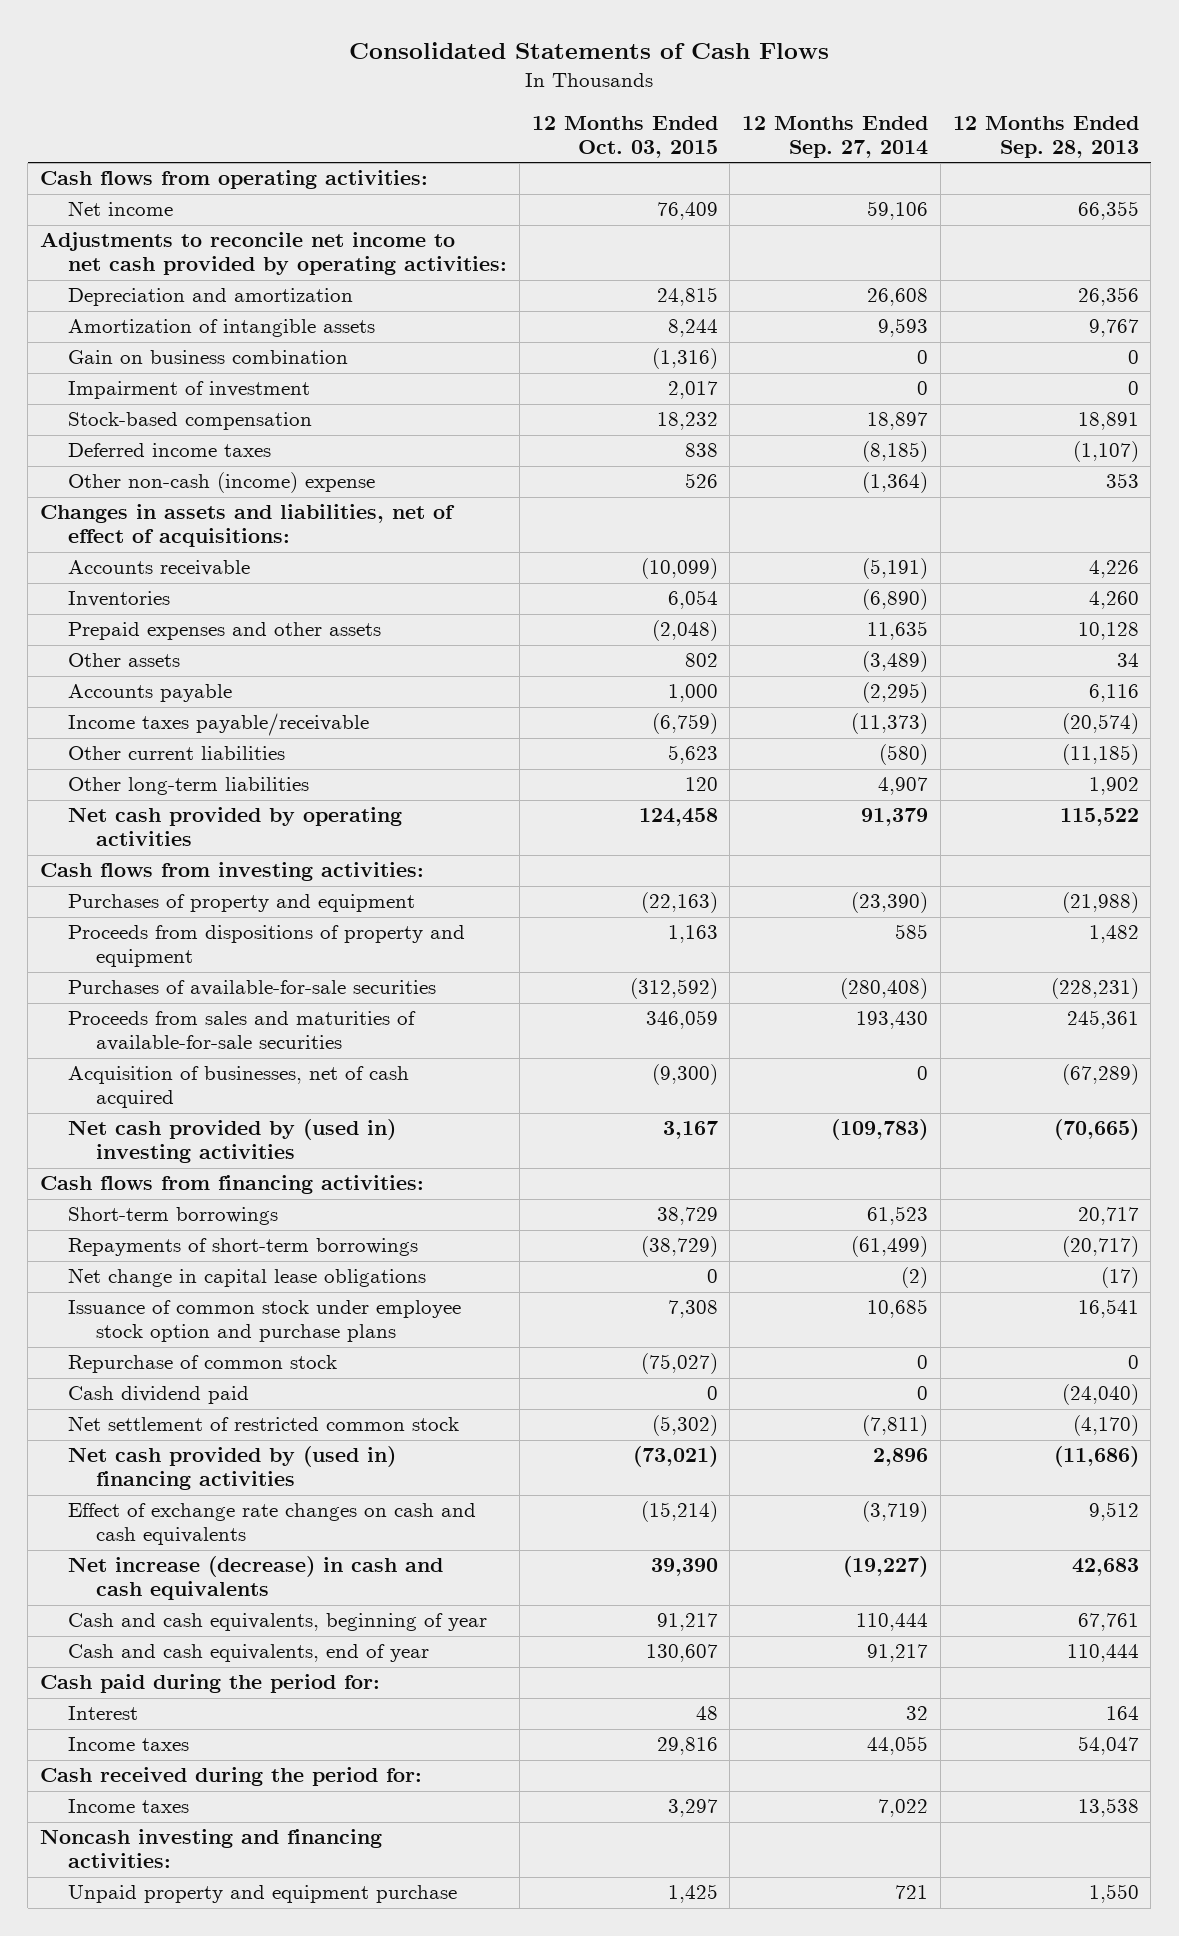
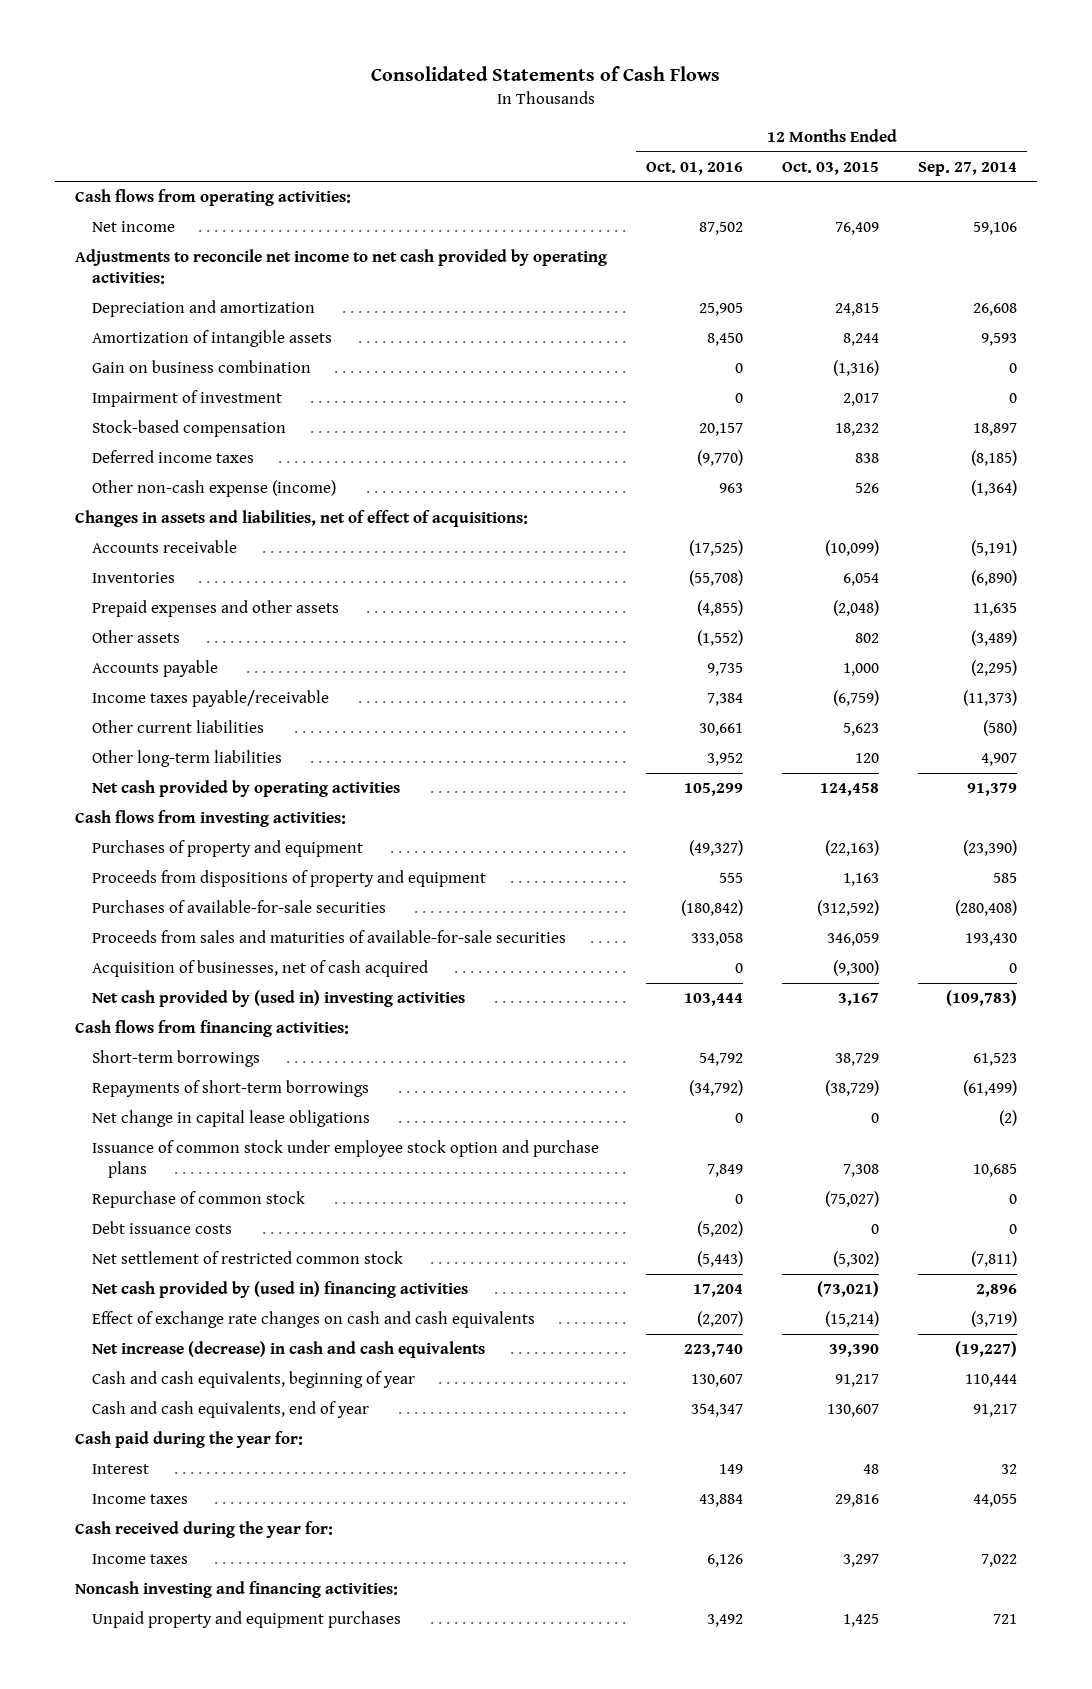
- | 12 Months Ended Oct. 03, 2015 | 12 Months Ended Sep. 27, 2014 | 12 Months Ended Sep. 28, 2013
+ | 12 Months Ended Oct. 01, 2016 | 12 Months Ended Oct. 03, 2015 | 12 Months Ended Sep. 27, 2014
- Other non-cash (income) expense | 526 | (1,364) | 353
+ Other non-cash expense (income) | 963 | 526 | (1,364)
- Cash dividend paid | 0 | 0 | (24,040)
+ Debt issuance costs | (5,202) | 0 | 0
- Cash paid during the period for:
+ Cash paid during the year for:
- Cash received during the period for:
+ Cash received during the year for:
- Unpaid property and equipment purchase | 1,425 | 721 | 1,550
+ Unpaid property and equipment purchases | 3,492 | 1,425 | 721

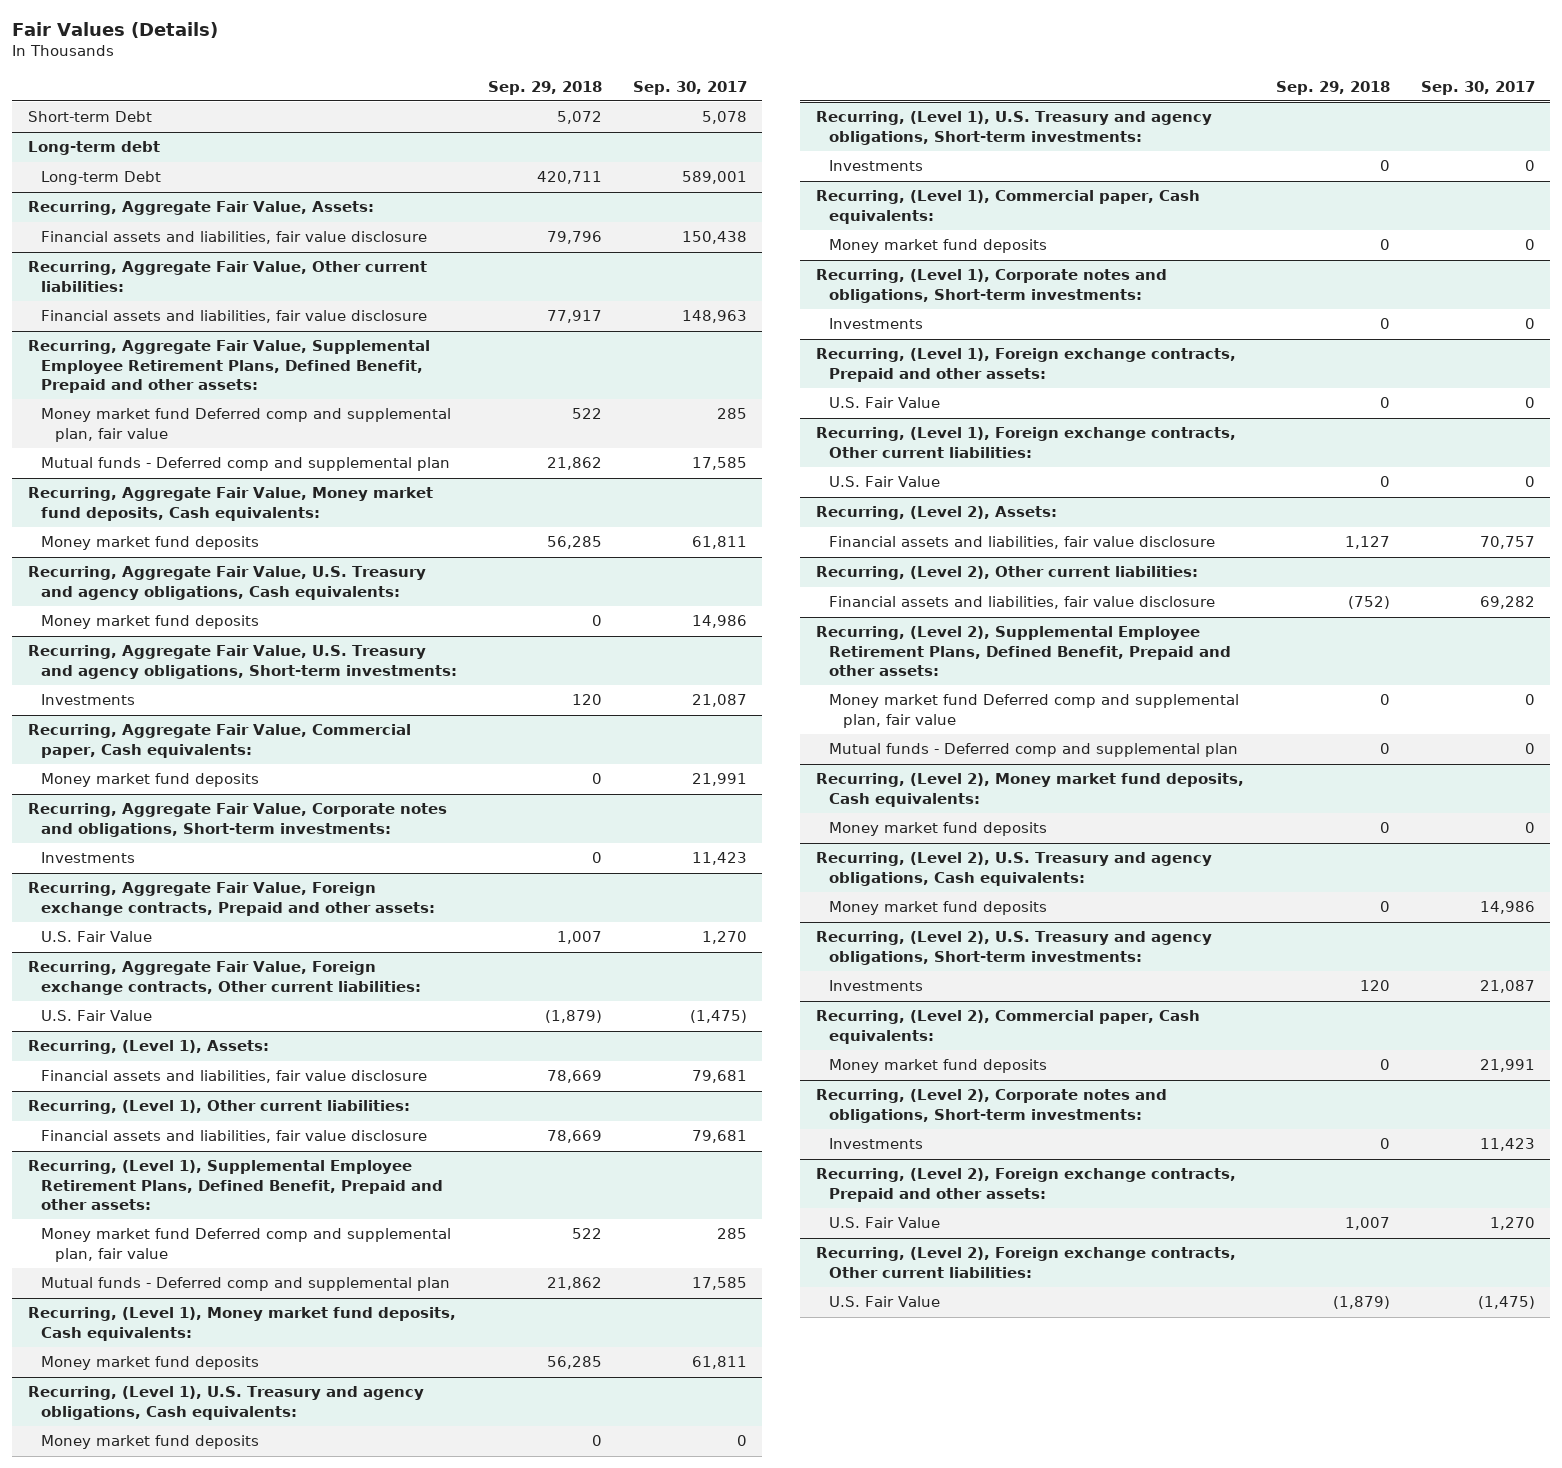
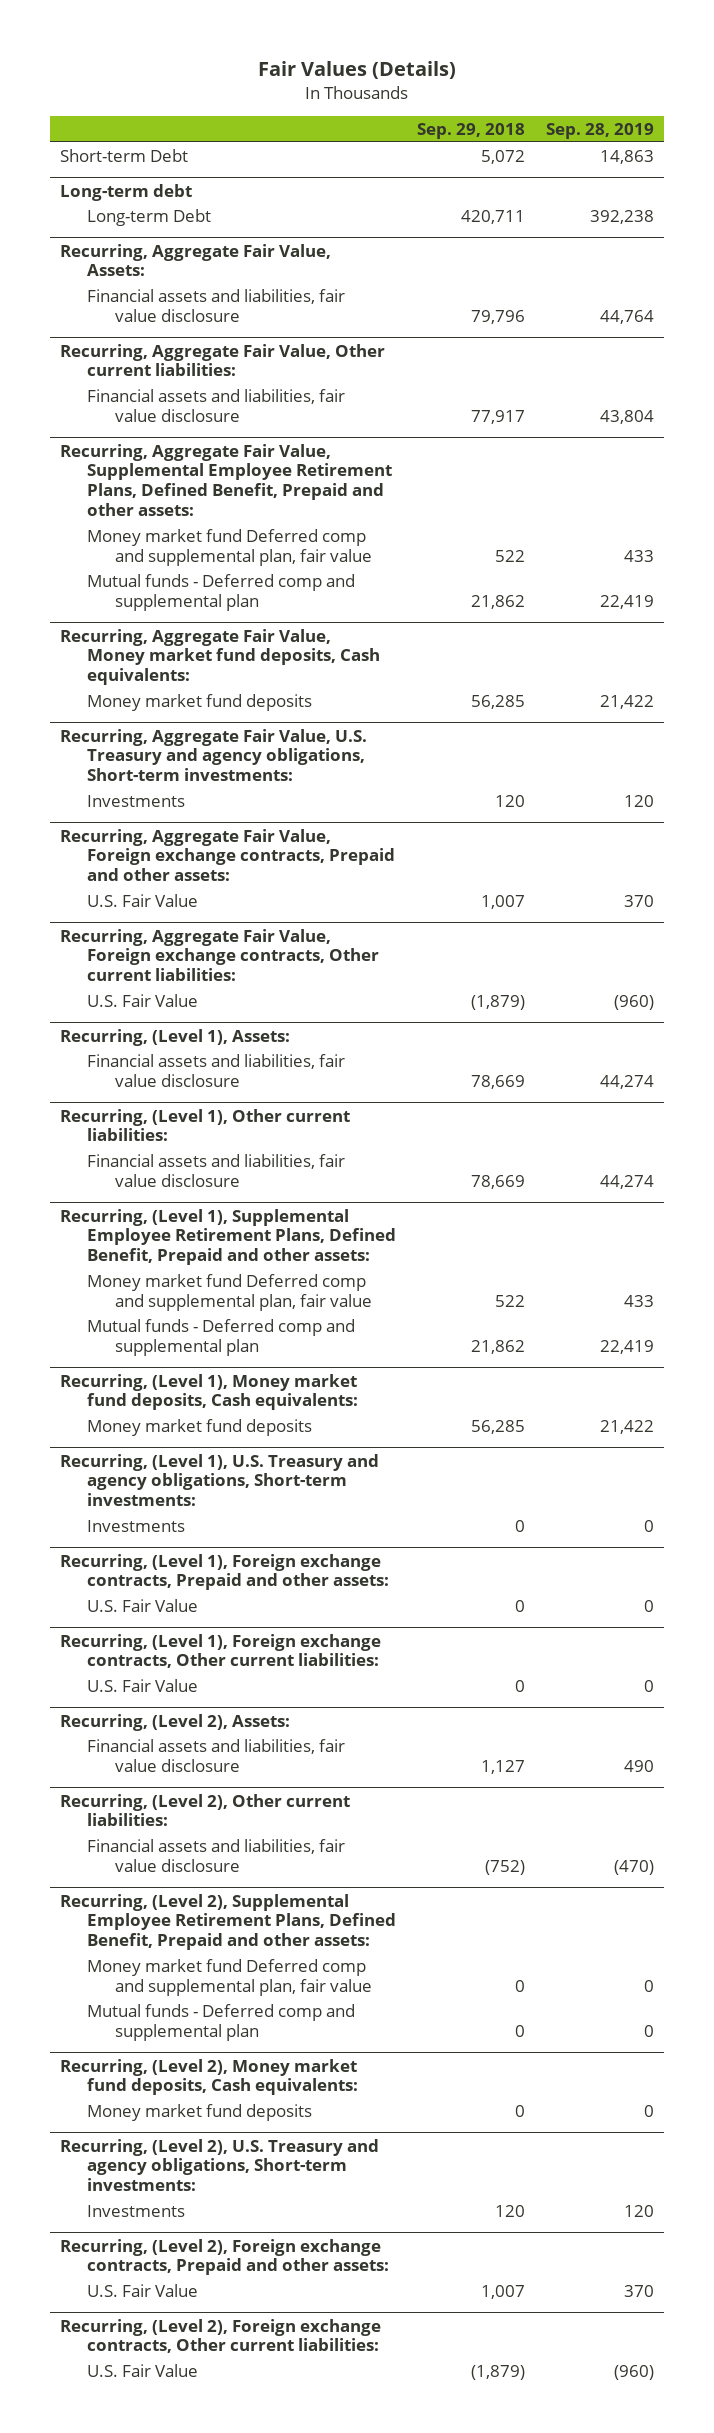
- | Sep. 29, 2018 | Sep. 30, 2017
+ | Sep. 29, 2018 | Sep. 28, 2019
- Recurring, Aggregate Fair Value, U.S. Treasury and agency obligations, Cash equivalents:
- Money market fund deposits | 0 | 14,986
- Recurring, Aggregate Fair Value, Commercial paper, Cash equivalents:
- Money market fund deposits | 0 | 21,991
- Recurring, Aggregate Fair Value, Corporate notes and obligations, Short-term investments:
- Investments | 0 | 11,423
- Recurring, (Level 1), U.S. Treasury and agency obligations, Cash equivalents:
- Money market fund deposits | 0 | 0
- Recurring, (Level 1), Commercial paper, Cash equivalents:
- Money market fund deposits | 0 | 0
- Recurring, (Level 1), Corporate notes and obligations, Short-term investments:
- Investments | 0 | 0
- Recurring, (Level 2), U.S. Treasury and agency obligations, Cash equivalents:
- Money market fund deposits | 0 | 14,986
- Recurring, (Level 2), Commercial paper, Cash equivalents:
- Money market fund deposits | 0 | 21,991
- Recurring, (Level 2), Corporate notes and obligations, Short-term investments:
- Investments | 0 | 11,423

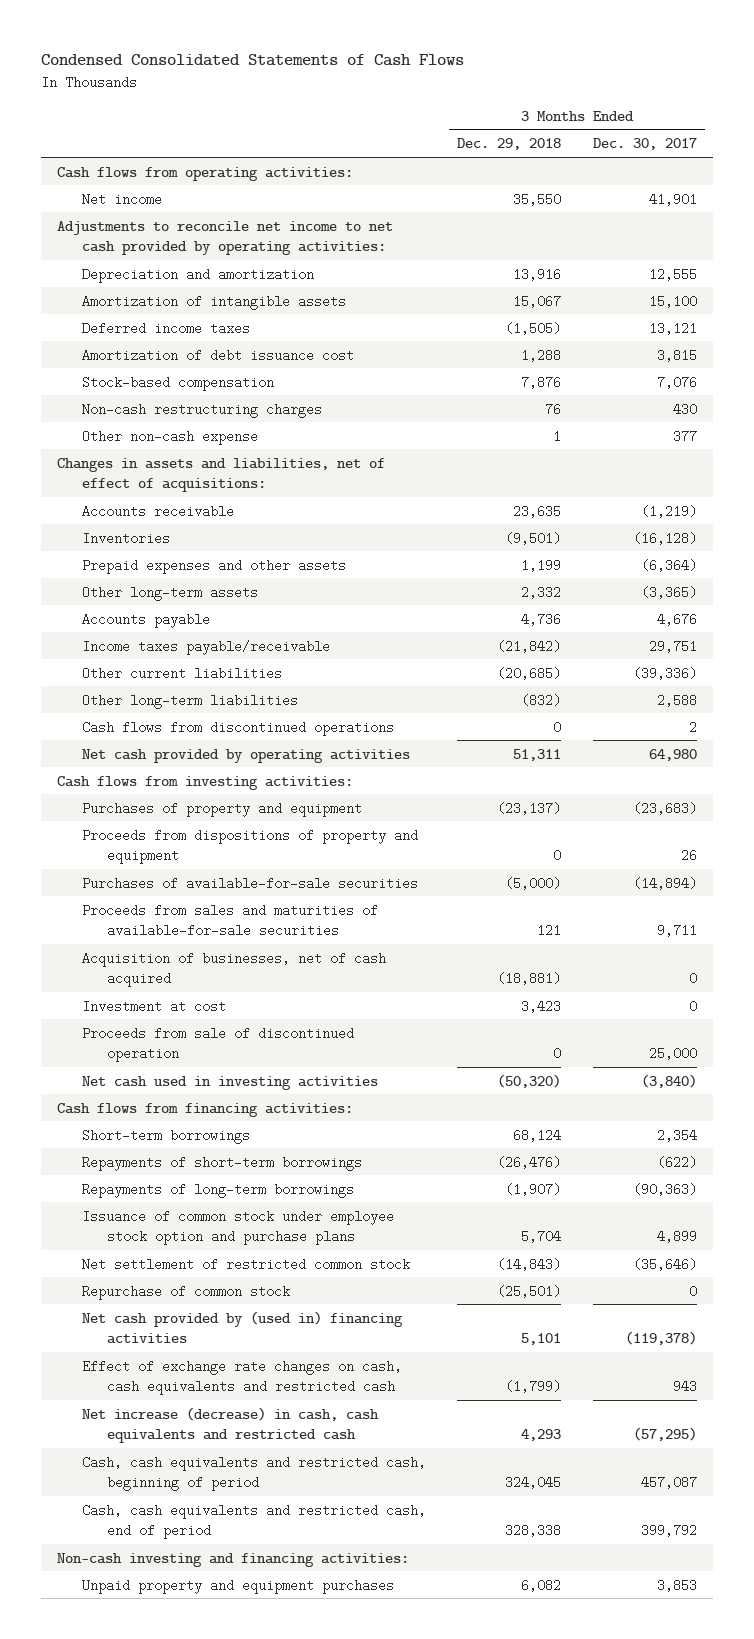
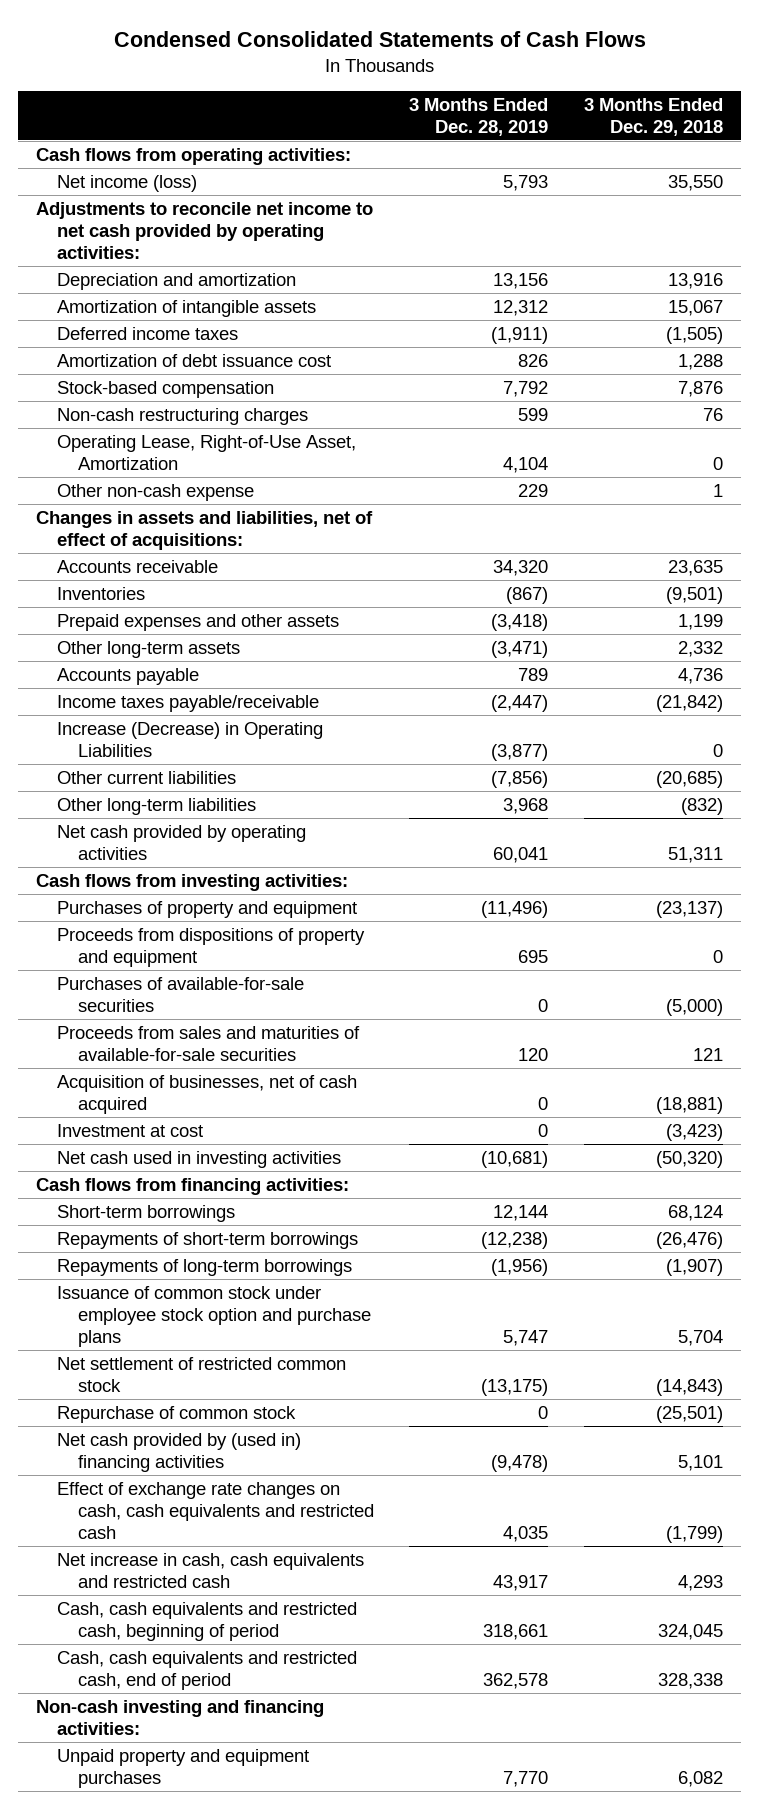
- | 3 Months Ended Dec. 29, 2018 | 3 Months Ended Dec. 30, 2017
+ | 3 Months Ended Dec. 28, 2019 | 3 Months Ended Dec. 29, 2018
- Net income | 35,550 | 41,901
+ Net income (loss) | 5,793 | 35,550
+ Operating Lease, Right-of-Use Asset, Amortization | 4,104 | 0
+ Increase (Decrease) in Operating Liabilities | (3,877) | 0
- Cash flows from discontinued operations | 0 | 2
- Investment at cost | 3,423 | 0
- Proceeds from sale of discontinued operation | 0 | 25,000
+ Investment at cost | 0 | (3,423)
- Net increase (decrease) in cash, cash equivalents and restricted cash | 4,293 | (57,295)
+ Net increase in cash, cash equivalents and restricted cash | 43,917 | 4,293

